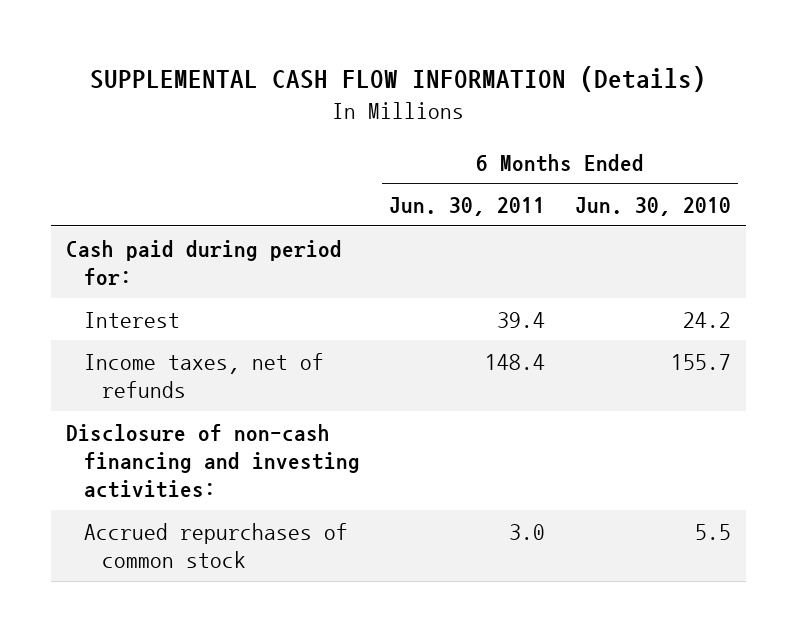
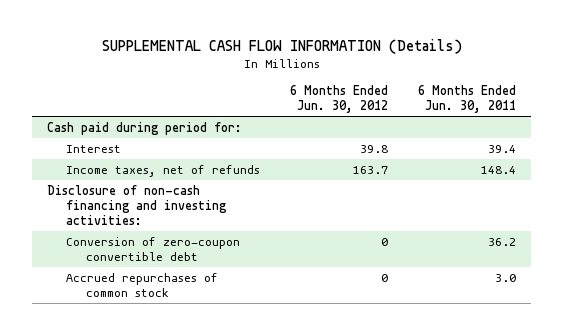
- | 6 Months Ended Jun. 30, 2011 | 6 Months Ended Jun. 30, 2010
+ | 6 Months Ended Jun. 30, 2012 | 6 Months Ended Jun. 30, 2011
+ Conversion of zero-coupon convertible debt | 0 | 36.2

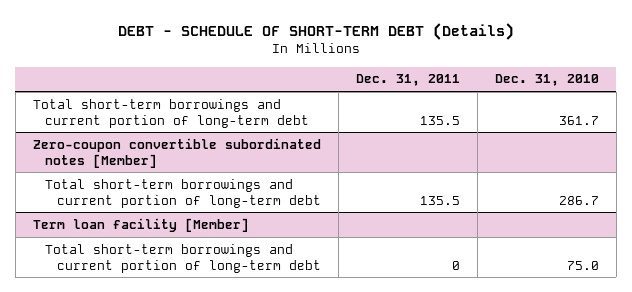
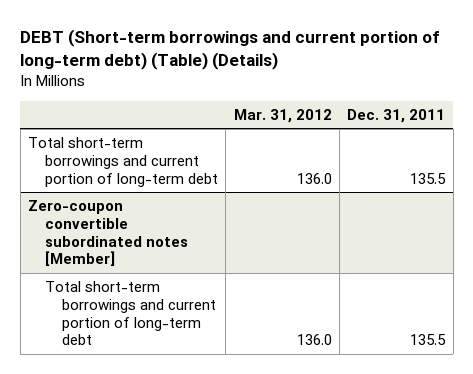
- DEBT - SCHEDULE OF SHORT-TERM DEBT (Details)
+ DEBT (Short-term borrowings and current portion of long-term debt) (Table) (Details)
- | Dec. 31, 2011 | Dec. 31, 2010
+ | Mar. 31, 2012 | Dec. 31, 2011
- Term loan facility [Member]
- Total short-term borrowings and current portion of long-term debt | 0 | 75.0

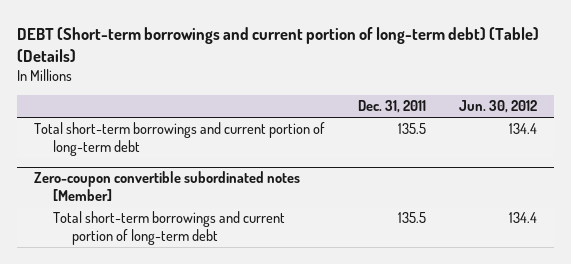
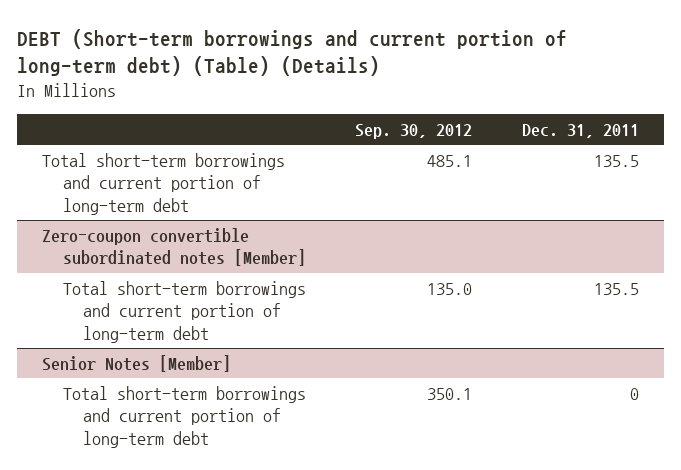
- | Dec. 31, 2011 | Jun. 30, 2012
+ | Sep. 30, 2012 | Dec. 31, 2011
+ Senior Notes [Member]
+ Total short-term borrowings and current portion of long-term debt | 350.1 | 0

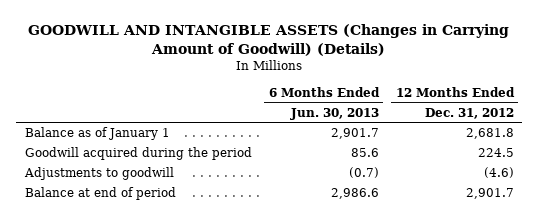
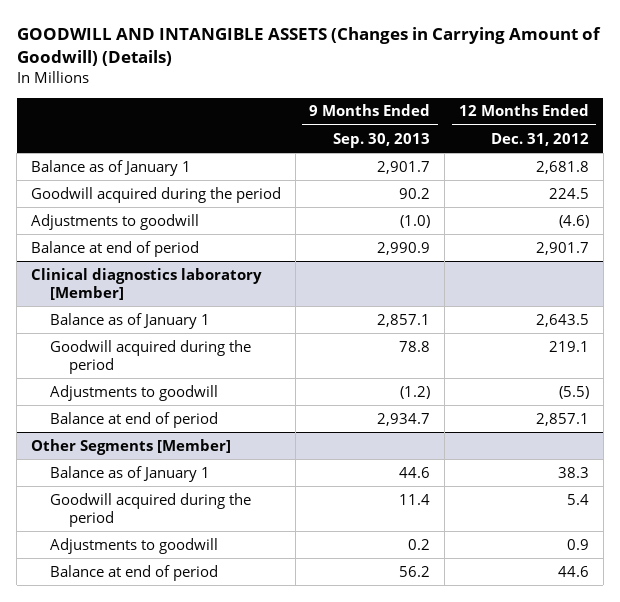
- | 6 Months Ended Jun. 30, 2013 | 12 Months Ended Dec. 31, 2012
+ | 9 Months Ended Sep. 30, 2013 | 12 Months Ended Dec. 31, 2012
+ Clinical diagnostics laboratory [Member]
+ Balance as of January 1 | 2,857.1 | 2,643.5
+ Goodwill acquired during the period | 78.8 | 219.1
+ Adjustments to goodwill | (1.2) | (5.5)
+ Balance at end of period | 2,934.7 | 2,857.1
+ Other Segments [Member]
+ Balance as of January 1 | 44.6 | 38.3
+ Goodwill acquired during the period | 11.4 | 5.4
+ Adjustments to goodwill | 0.2 | 0.9
+ Balance at end of period | 56.2 | 44.6

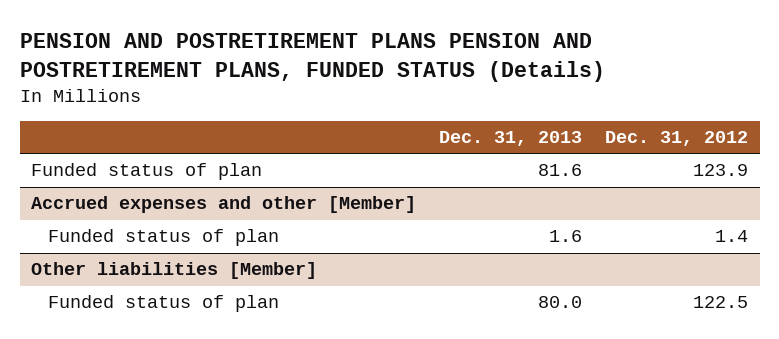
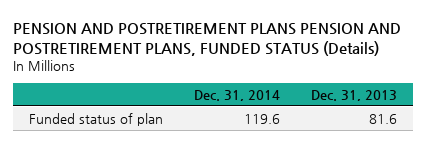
- | Dec. 31, 2013 | Dec. 31, 2012
+ | Dec. 31, 2014 | Dec. 31, 2013
- Accrued expenses and other [Member]
- Funded status of plan | 1.6 | 1.4
- Other liabilities [Member]
- Funded status of plan | 80.0 | 122.5

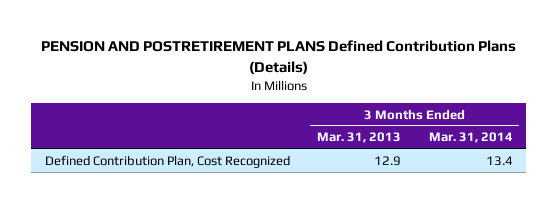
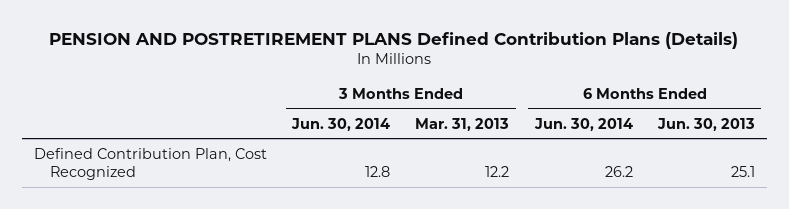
- | 3 Months Ended Mar. 31, 2013 | 3 Months Ended Mar. 31, 2014
+ | 3 Months Ended Jun. 30, 2014 | 3 Months Ended Mar. 31, 2013 | 6 Months Ended Jun. 30, 2014 | 6 Months Ended Jun. 30, 2013
- Defined Contribution Plan, Cost Recognized | 12.9 | 13.4
+ Defined Contribution Plan, Cost Recognized | 12.8 | 12.2 | 26.2 | 25.1

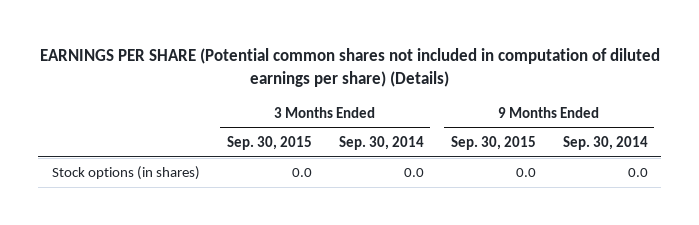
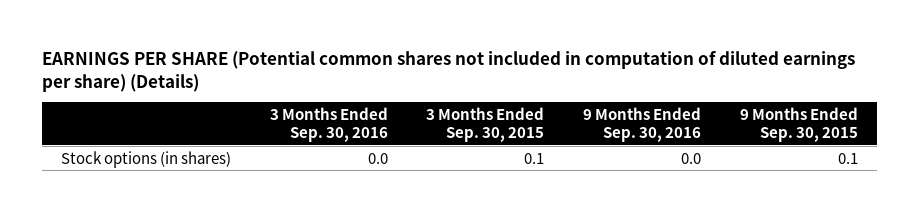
- | 3 Months Ended Sep. 30, 2015 | 3 Months Ended Sep. 30, 2014 | 9 Months Ended Sep. 30, 2015 | 9 Months Ended Sep. 30, 2014
+ | 3 Months Ended Sep. 30, 2016 | 3 Months Ended Sep. 30, 2015 | 9 Months Ended Sep. 30, 2016 | 9 Months Ended Sep. 30, 2015
- Stock options (in shares) | 0.0 | 0.0 | 0.0 | 0.0
+ Stock options (in shares) | 0.0 | 0.1 | 0.0 | 0.1

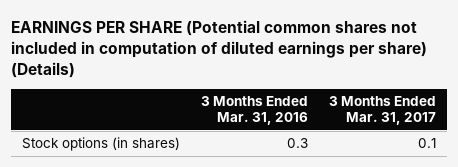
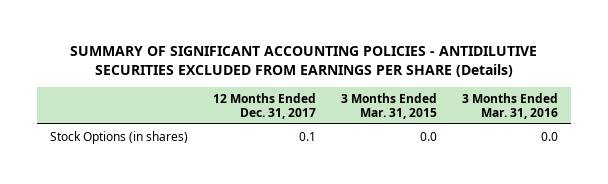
- EARNINGS PER SHARE (Potential common shares not included in computation of diluted earnings per share) (Details)
+ SUMMARY OF SIGNIFICANT ACCOUNTING POLICIES - ANTIDILUTIVE SECURITIES EXCLUDED FROM EARNINGS PER SHARE (Details)
- | 3 Months Ended Mar. 31, 2016 | 3 Months Ended Mar. 31, 2017
+ | 12 Months Ended Dec. 31, 2017 | 3 Months Ended Mar. 31, 2015 | 3 Months Ended Mar. 31, 2016
- Stock options (in shares) | 0.3 | 0.1
+ Stock Options (in shares) | 0.1 | 0.0 | 0.0

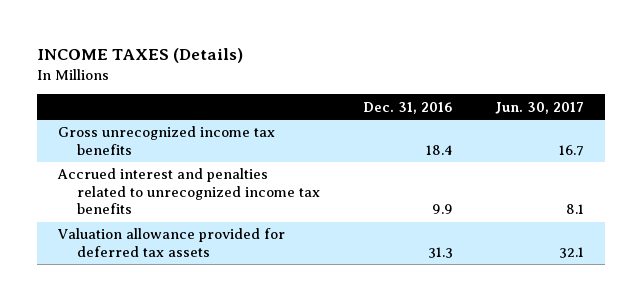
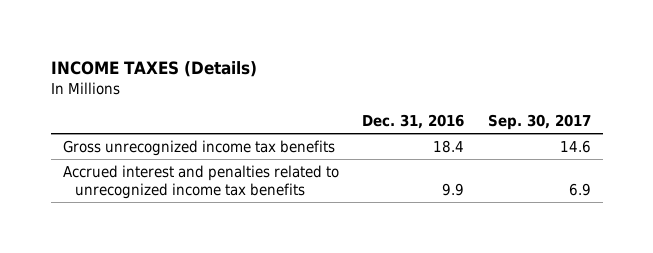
- | Dec. 31, 2016 | Jun. 30, 2017
+ | Dec. 31, 2016 | Sep. 30, 2017
- Valuation allowance provided for deferred tax assets | 31.3 | 32.1

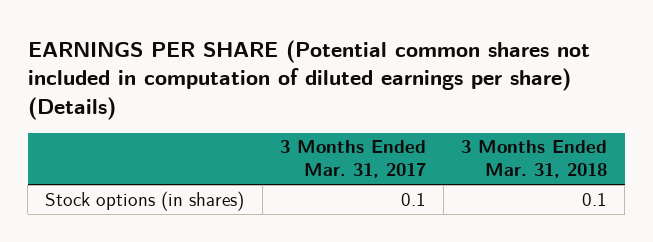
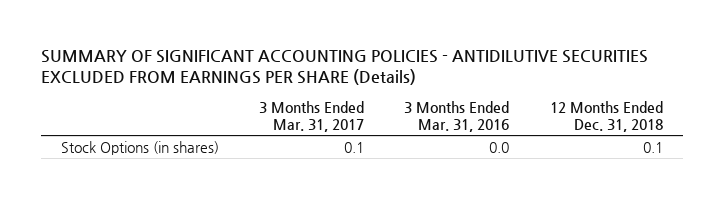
- EARNINGS PER SHARE (Potential common shares not included in computation of diluted earnings per share) (Details)
+ SUMMARY OF SIGNIFICANT ACCOUNTING POLICIES - ANTIDILUTIVE SECURITIES EXCLUDED FROM EARNINGS PER SHARE (Details)
- | 3 Months Ended Mar. 31, 2017 | 3 Months Ended Mar. 31, 2018
+ | 3 Months Ended Mar. 31, 2017 | 3 Months Ended Mar. 31, 2016 | 12 Months Ended Dec. 31, 2018
- Stock options (in shares) | 0.1 | 0.1
+ Stock Options (in shares) | 0.1 | 0.0 | 0.1

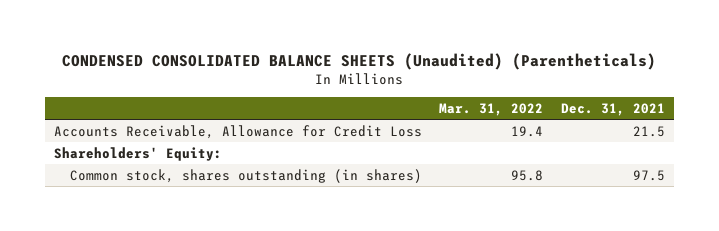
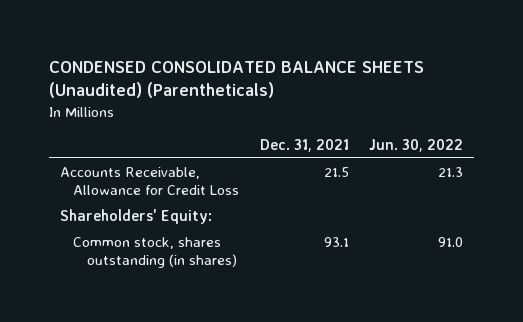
- | Mar. 31, 2022 | Dec. 31, 2021
+ | Dec. 31, 2021 | Jun. 30, 2022
- Common stock, shares outstanding (in shares) | 95.8 | 97.5
+ Common stock, shares outstanding (in shares) | 93.1 | 91.0

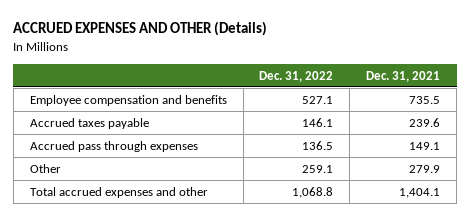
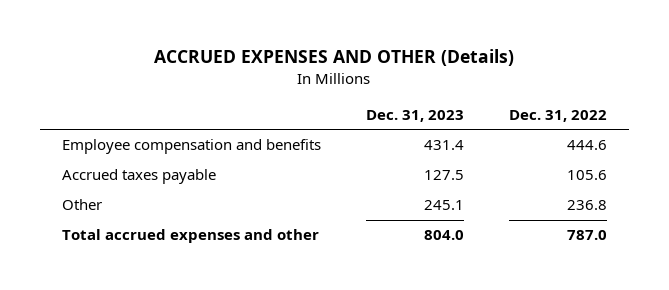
- | Dec. 31, 2022 | Dec. 31, 2021
+ | Dec. 31, 2023 | Dec. 31, 2022
- Employee compensation and benefits | 527.1 | 735.5
- Accrued taxes payable | 146.1 | 239.6
- Accrued pass through expenses | 136.5 | 149.1
- Other | 259.1 | 279.9
- Total accrued expenses and other | 1,068.8 | 1,404.1
+ Employee compensation and benefits | 431.4 | 444.6
+ Accrued taxes payable | 127.5 | 105.6
+ Other | 245.1 | 236.8
+ Total accrued expenses and other | 804.0 | 787.0

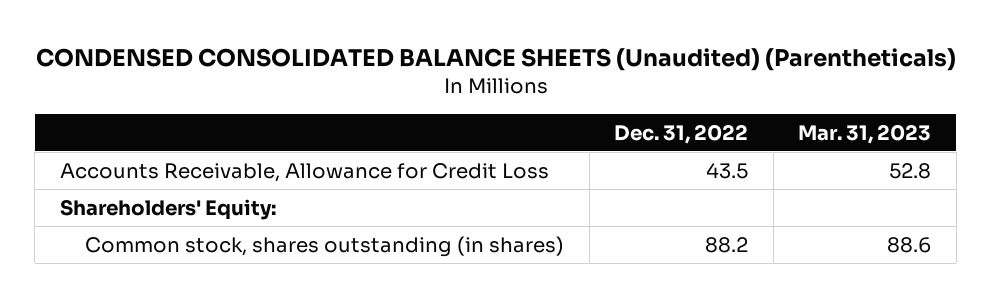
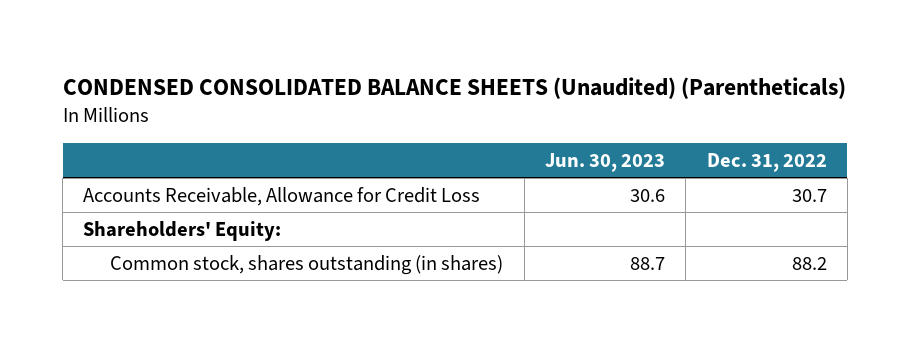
- | Dec. 31, 2022 | Mar. 31, 2023
+ | Jun. 30, 2023 | Dec. 31, 2022
- Accounts Receivable, Allowance for Credit Loss | 43.5 | 52.8
+ Accounts Receivable, Allowance for Credit Loss | 30.6 | 30.7

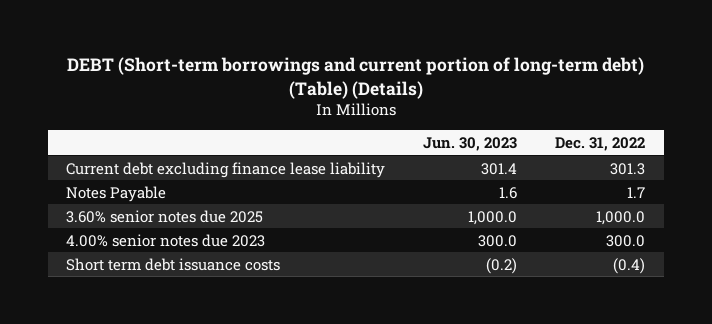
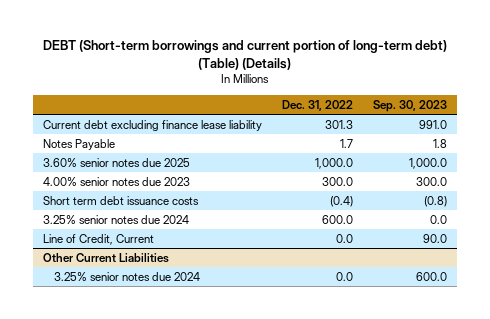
- | Jun. 30, 2023 | Dec. 31, 2022
+ | Dec. 31, 2022 | Sep. 30, 2023
+ 3.25% senior notes due 2024 | 600.0 | 0.0
+ Line of Credit, Current | 0.0 | 90.0
+ Other Current Liabilities
+ 3.25% senior notes due 2024 | 0.0 | 600.0

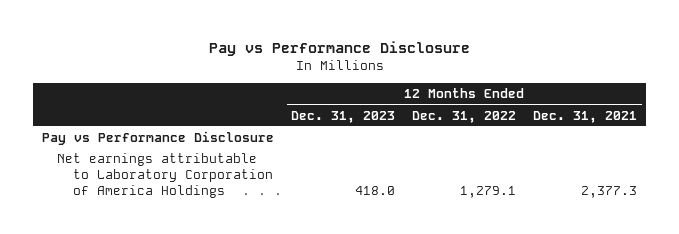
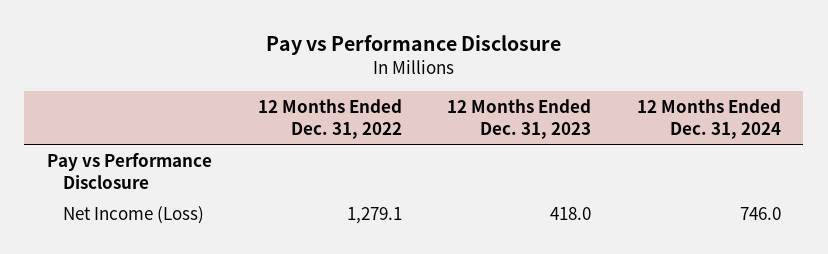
- | 12 Months Ended Dec. 31, 2023 | 12 Months Ended Dec. 31, 2022 | 12 Months Ended Dec. 31, 2021
+ | 12 Months Ended Dec. 31, 2022 | 12 Months Ended Dec. 31, 2023 | 12 Months Ended Dec. 31, 2024
- Net earnings attributable to Laboratory Corporation of America Holdings | 418.0 | 1,279.1 | 2,377.3
+ Net Income (Loss) | 1,279.1 | 418.0 | 746.0

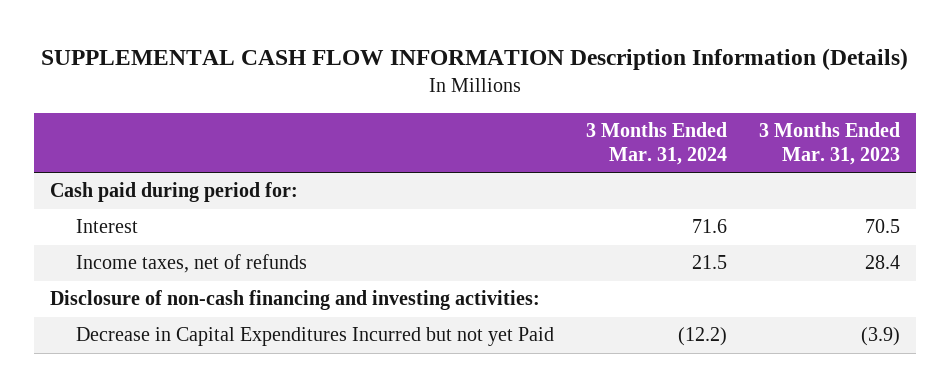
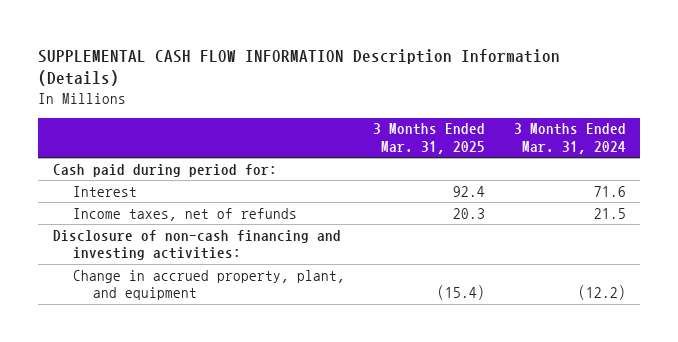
- | 3 Months Ended Mar. 31, 2024 | 3 Months Ended Mar. 31, 2023
+ | 3 Months Ended Mar. 31, 2025 | 3 Months Ended Mar. 31, 2024
- Decrease in Capital Expenditures Incurred but not yet Paid | (12.2) | (3.9)
+ Change in accrued property, plant, and equipment | (15.4) | (12.2)

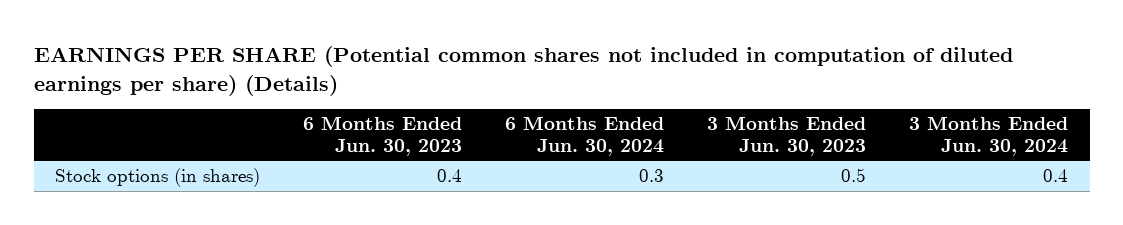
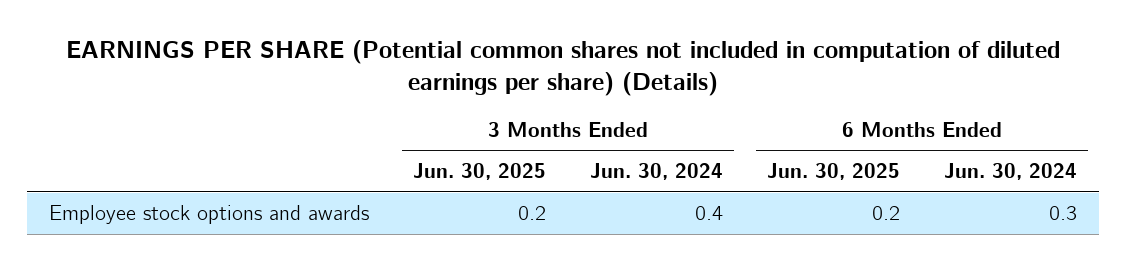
- | 6 Months Ended Jun. 30, 2023 | 6 Months Ended Jun. 30, 2024 | 3 Months Ended Jun. 30, 2023 | 3 Months Ended Jun. 30, 2024
+ | 3 Months Ended Jun. 30, 2025 | 3 Months Ended Jun. 30, 2024 | 6 Months Ended Jun. 30, 2025 | 6 Months Ended Jun. 30, 2024
- Stock options (in shares) | 0.4 | 0.3 | 0.5 | 0.4
+ Employee stock options and awards | 0.2 | 0.4 | 0.2 | 0.3

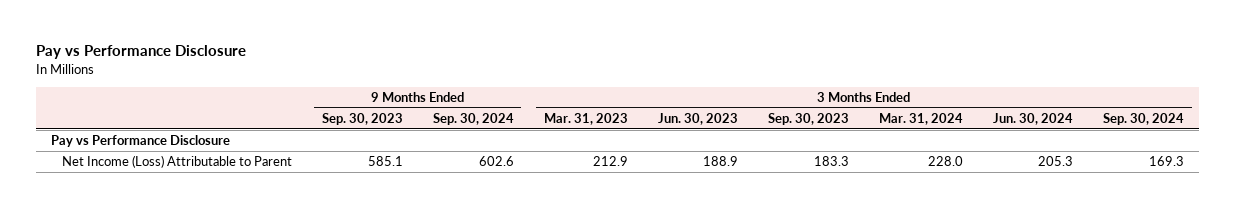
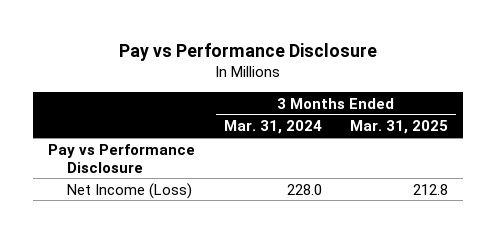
- | 9 Months Ended Sep. 30, 2023 | 9 Months Ended Sep. 30, 2024 | 3 Months Ended Mar. 31, 2023 | 3 Months Ended Jun. 30, 2023 | 3 Months Ended Sep. 30, 2023 | 3 Months Ended Mar. 31, 2024 | 3 Months Ended Jun. 30, 2024 | 3 Months Ended Sep. 30, 2024
+ | 3 Months Ended Mar. 31, 2024 | 3 Months Ended Mar. 31, 2025
- Net Income (Loss) Attributable to Parent | 585.1 | 602.6 | 212.9 | 188.9 | 183.3 | 228.0 | 205.3 | 169.3
+ Net Income (Loss) | 228.0 | 212.8

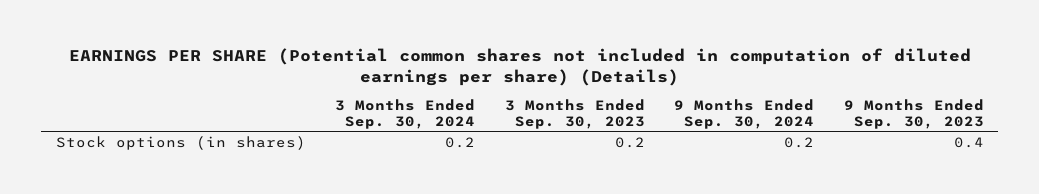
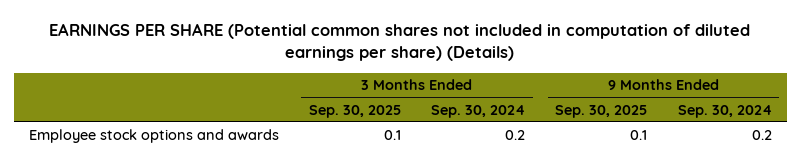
- | 3 Months Ended Sep. 30, 2024 | 3 Months Ended Sep. 30, 2023 | 9 Months Ended Sep. 30, 2024 | 9 Months Ended Sep. 30, 2023
+ | 3 Months Ended Sep. 30, 2025 | 3 Months Ended Sep. 30, 2024 | 9 Months Ended Sep. 30, 2025 | 9 Months Ended Sep. 30, 2024
- Stock options (in shares) | 0.2 | 0.2 | 0.2 | 0.4
+ Employee stock options and awards | 0.1 | 0.2 | 0.1 | 0.2

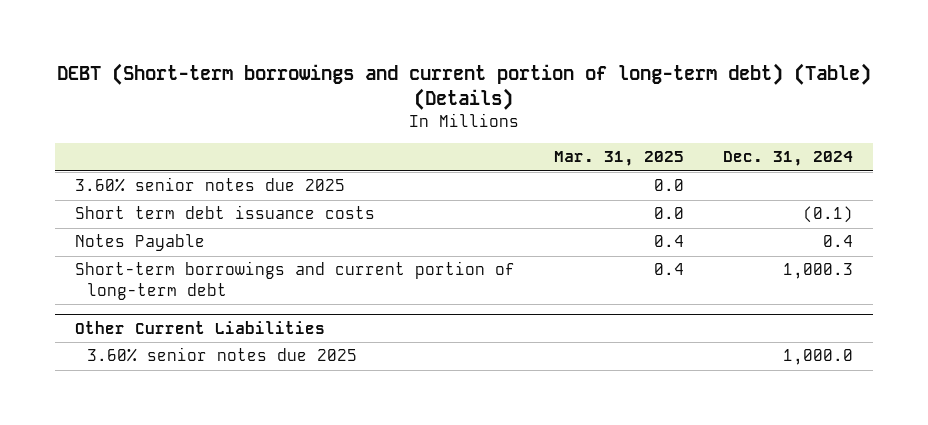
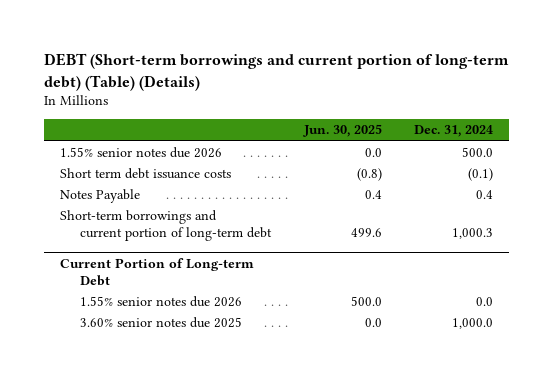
- | Mar. 31, 2025 | Dec. 31, 2024
+ | Jun. 30, 2025 | Dec. 31, 2024
- 3.60% senior notes due 2025 | 0.0 |
+ 1.55% senior notes due 2026 | 0.0 | 500.0
- Other Current Liabilities
+ Current Portion of Long-term Debt
+ 1.55% senior notes due 2026 | 500.0 | 0.0

